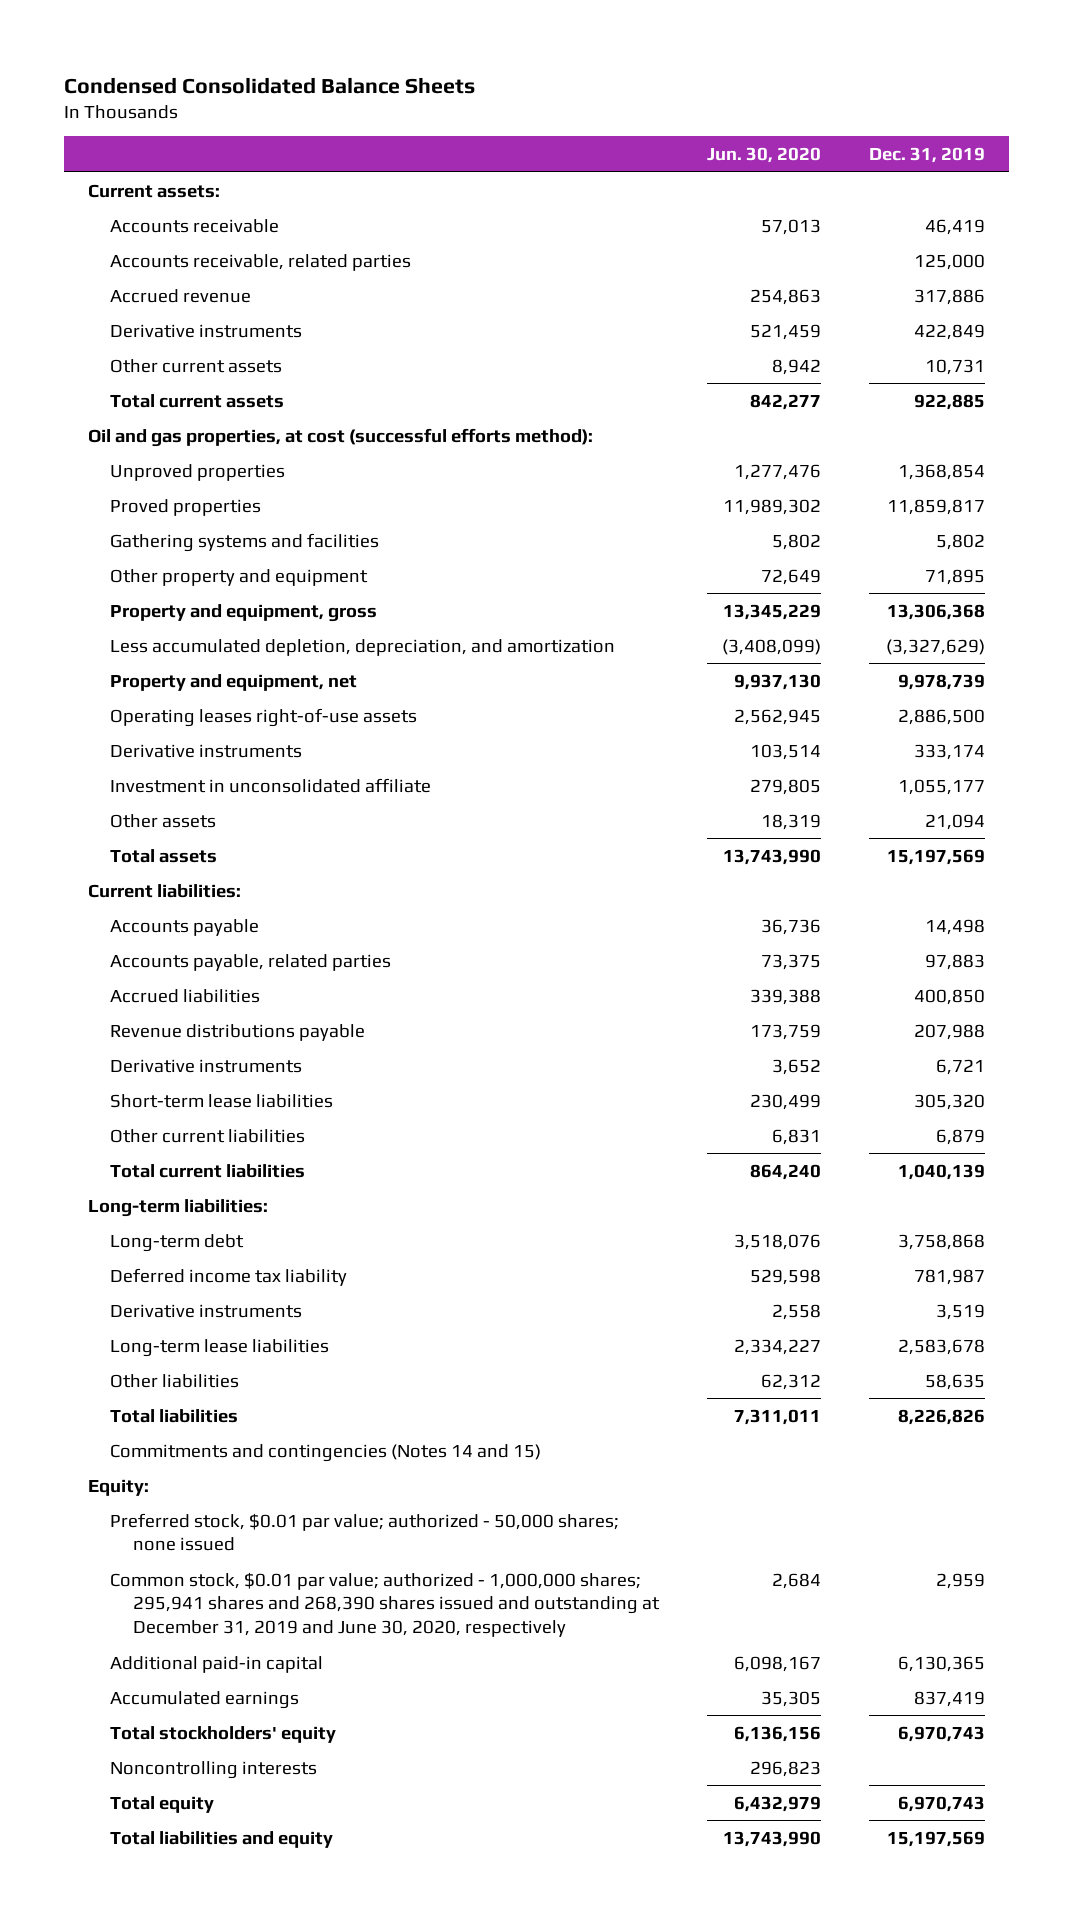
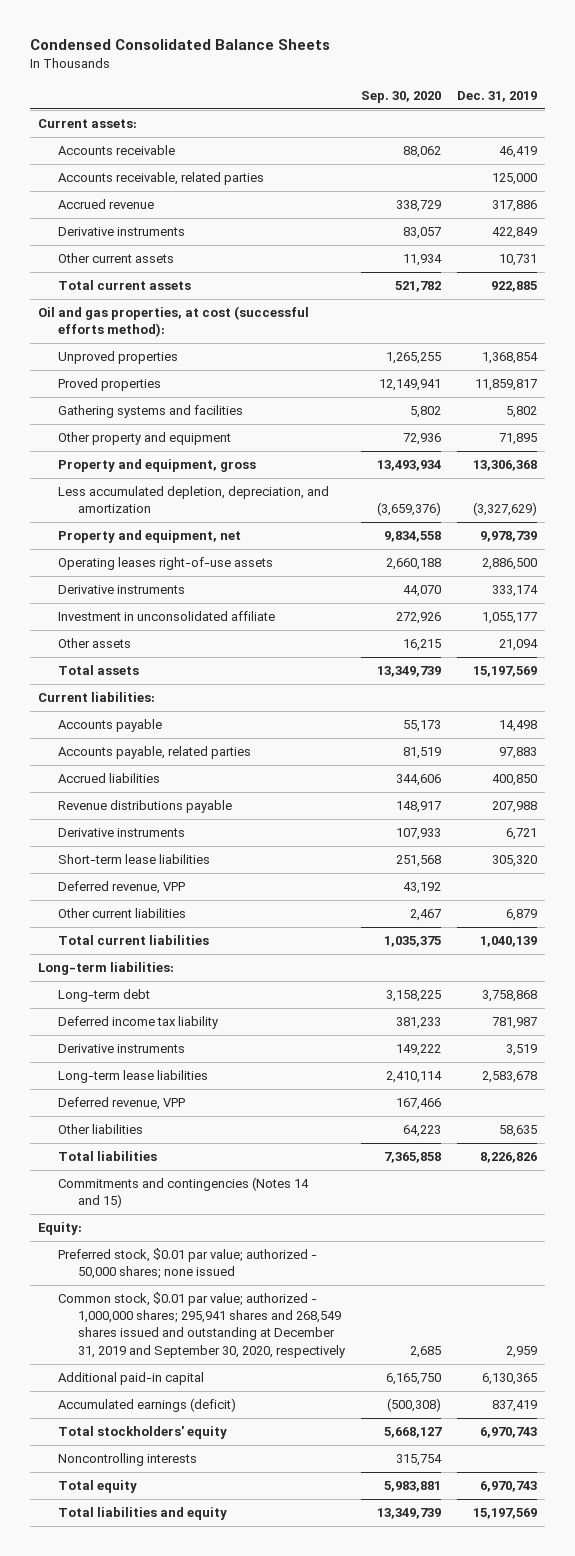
- | Jun. 30, 2020 | Dec. 31, 2019
+ | Sep. 30, 2020 | Dec. 31, 2019
+ Deferred revenue, VPP | 43,192 |
+ Deferred revenue, VPP | 167,466 |
- Common stock, $0.01 par value; authorized - 1,000,000 shares; 295,941 shares and 268,390 shares issued and outstanding at December 31, 2019 and June 30, 2020, respectively | 2,684 | 2,959
+ Common stock, $0.01 par value; authorized - 1,000,000 shares; 295,941 shares and 268,549 shares issued and outstanding at December 31, 2019 and September 30, 2020, respectively | 2,685 | 2,959
- Accumulated earnings | 35,305 | 837,419
+ Accumulated earnings (deficit) | (500,308) | 837,419

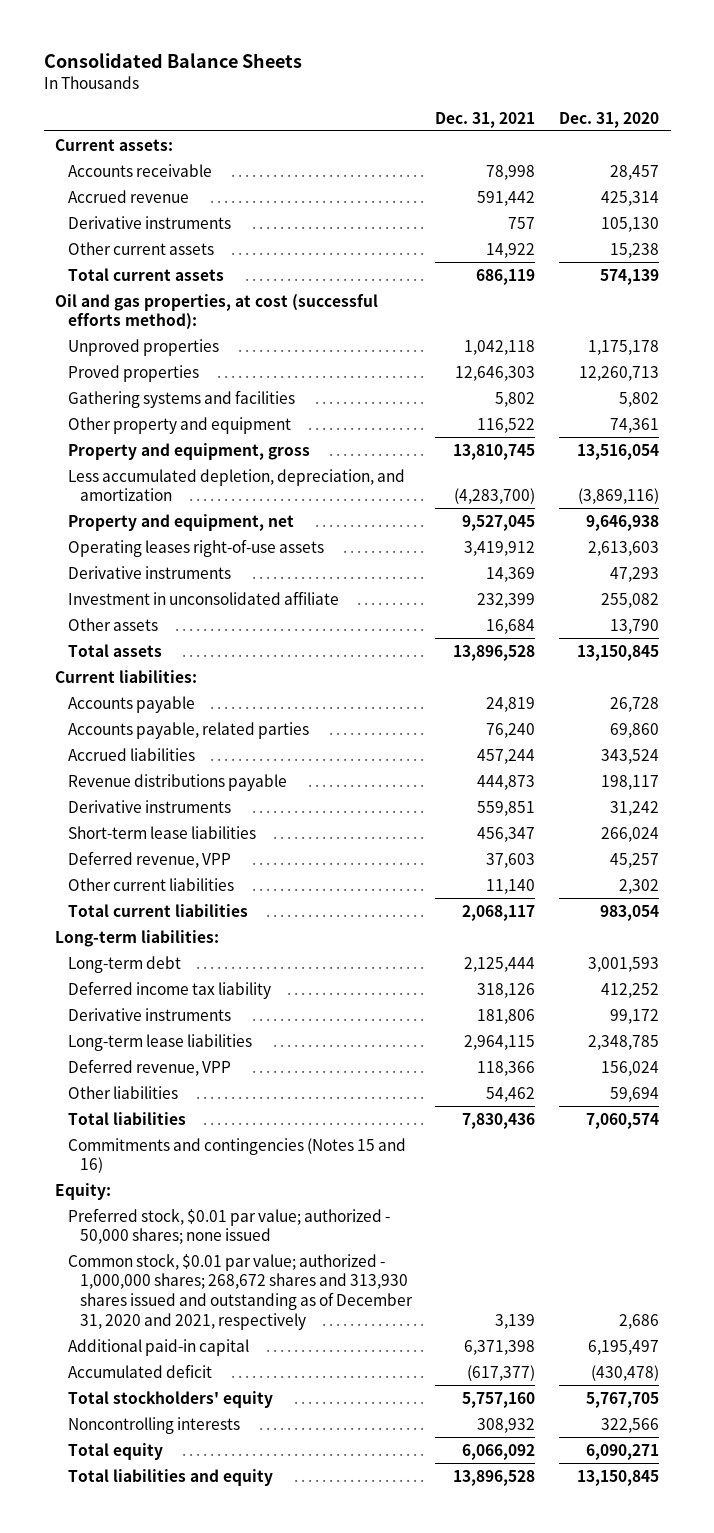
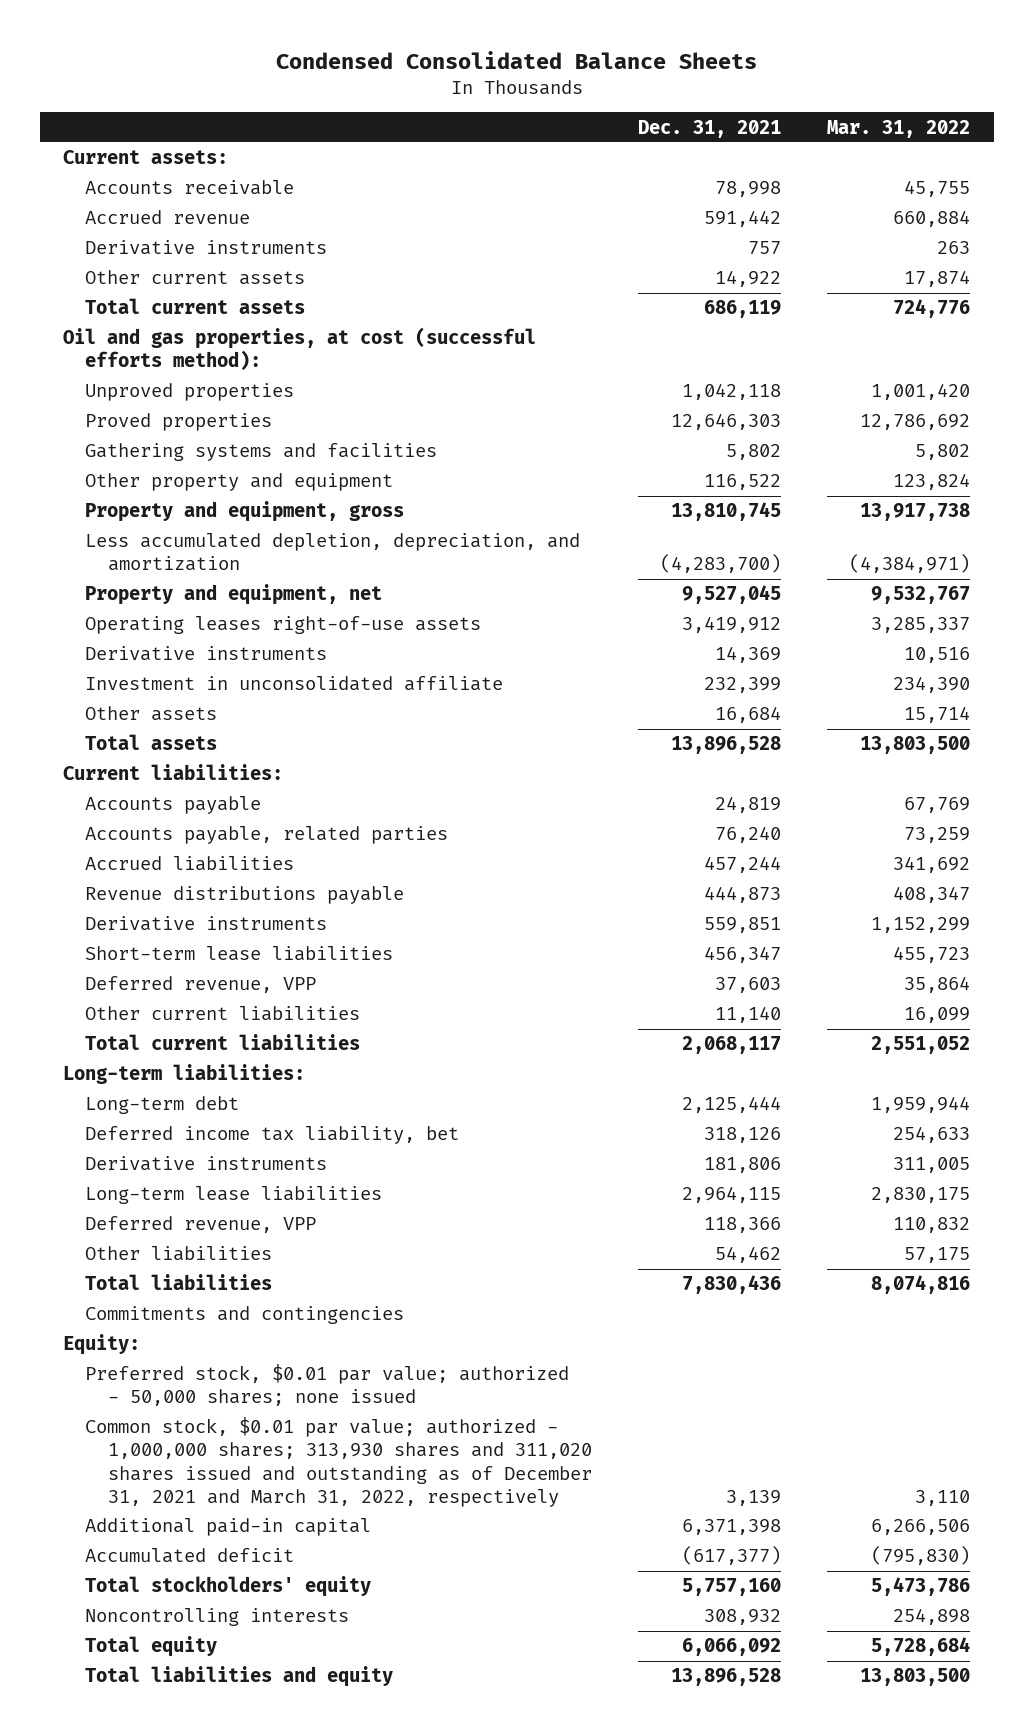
- Consolidated Balance Sheets
+ Condensed Consolidated Balance Sheets
- | Dec. 31, 2021 | Dec. 31, 2020
+ | Dec. 31, 2021 | Mar. 31, 2022
- Deferred income tax liability | 318,126 | 412,252
+ Deferred income tax liability, bet | 318,126 | 254,633
- Commitments and contingencies (Notes 15 and 16)
+ Commitments and contingencies
- Common stock, $0.01 par value; authorized - 1,000,000 shares; 268,672 shares and 313,930 shares issued and outstanding as of December 31, 2020 and 2021, respectively | 3,139 | 2,686
+ Common stock, $0.01 par value; authorized - 1,000,000 shares; 313,930 shares and 311,020 shares issued and outstanding as of December 31, 2021 and March 31, 2022, respectively | 3,139 | 3,110

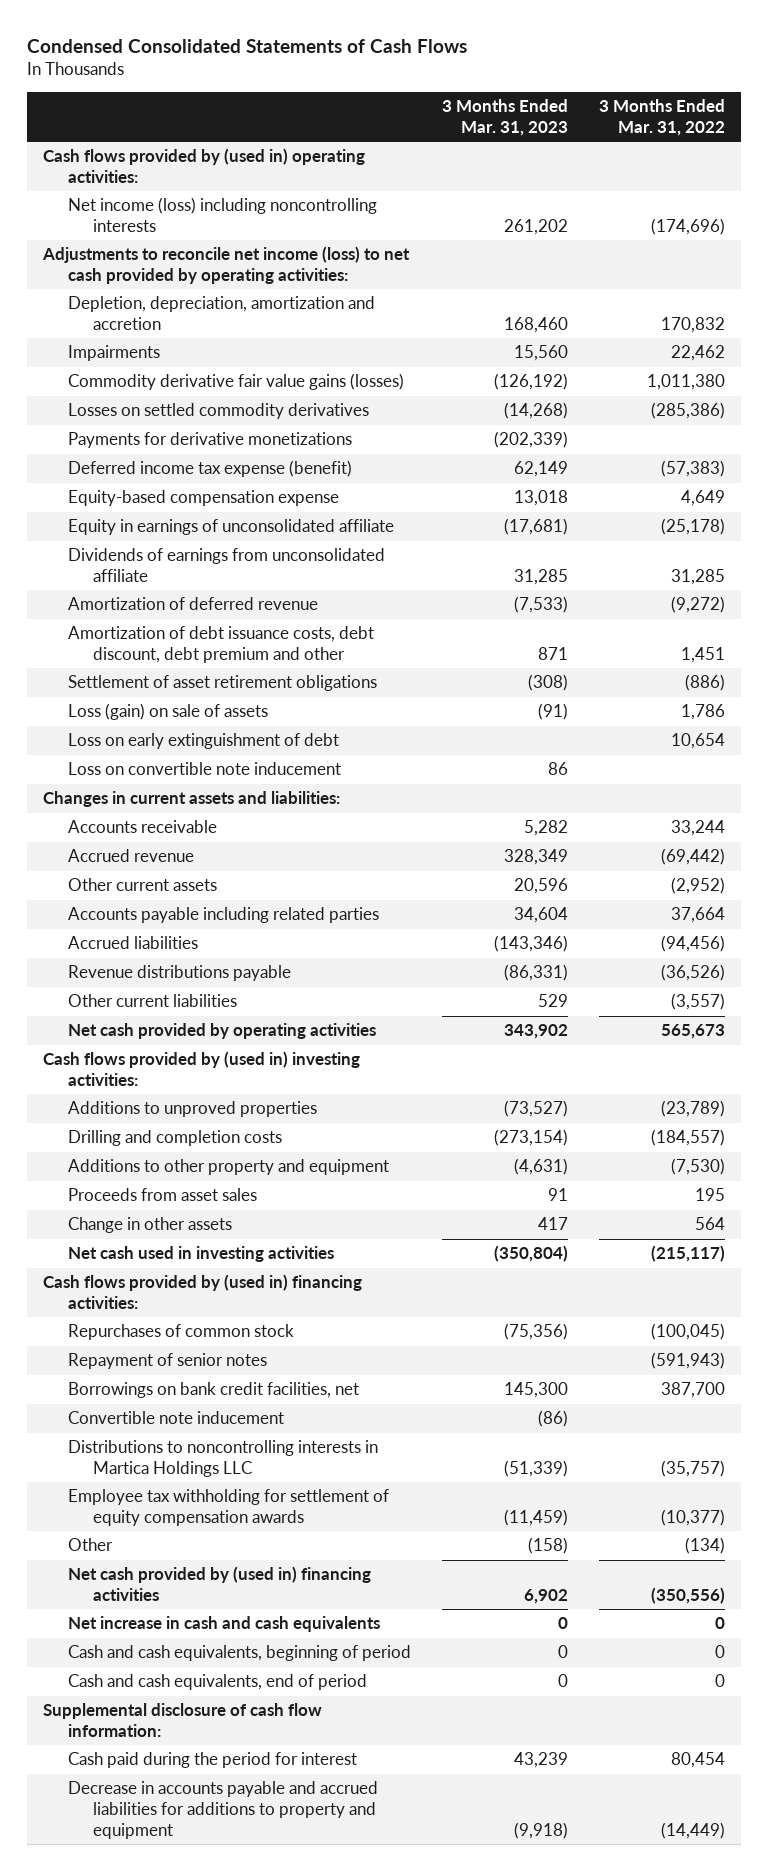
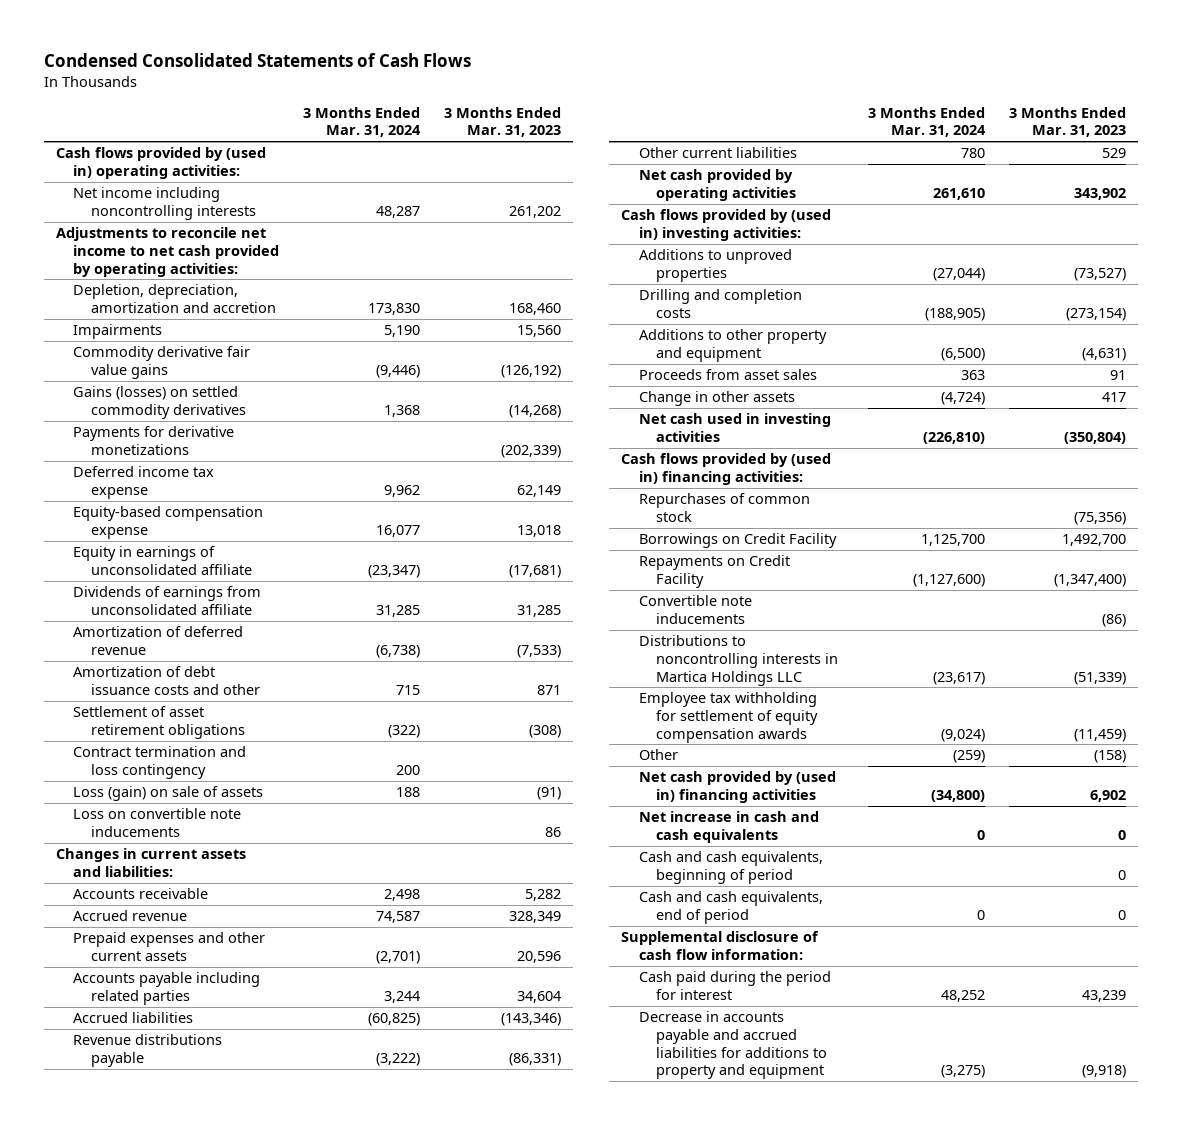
- | 3 Months Ended Mar. 31, 2023 | 3 Months Ended Mar. 31, 2022
+ | 3 Months Ended Mar. 31, 2024 | 3 Months Ended Mar. 31, 2023
- Net income (loss) including noncontrolling interests | 261,202 | (174,696)
- Adjustments to reconcile net income (loss) to net cash provided by operating activities:
+ Net income including noncontrolling interests | 48,287 | 261,202
+ Adjustments to reconcile net income to net cash provided by operating activities:
- Commodity derivative fair value gains (losses) | (126,192) | 1,011,380
- Losses on settled commodity derivatives | (14,268) | (285,386)
+ Commodity derivative fair value gains | (9,446) | (126,192)
+ Gains (losses) on settled commodity derivatives | 1,368 | (14,268)
- Deferred income tax expense (benefit) | 62,149 | (57,383)
+ Deferred income tax expense | 9,962 | 62,149
- Amortization of debt issuance costs, debt discount, debt premium and other | 871 | 1,451
+ Amortization of debt issuance costs and other | 715 | 871
+ Contract termination and loss contingency | 200 |
- Loss on early extinguishment of debt | | 10,654
- Loss on convertible note inducement | 86 |
+ Loss on convertible note inducements | | 86
- Other current assets | 20,596 | (2,952)
+ Prepaid expenses and other current assets | (2,701) | 20,596
- Repayment of senior notes | | (591,943)
- Borrowings on bank credit facilities, net | 145,300 | 387,700
- Convertible note inducement | (86) |
+ Borrowings on Credit Facility | 1,125,700 | 1,492,700
+ Repayments on Credit Facility | (1,127,600) | (1,347,400)
+ Convertible note inducements | | (86)

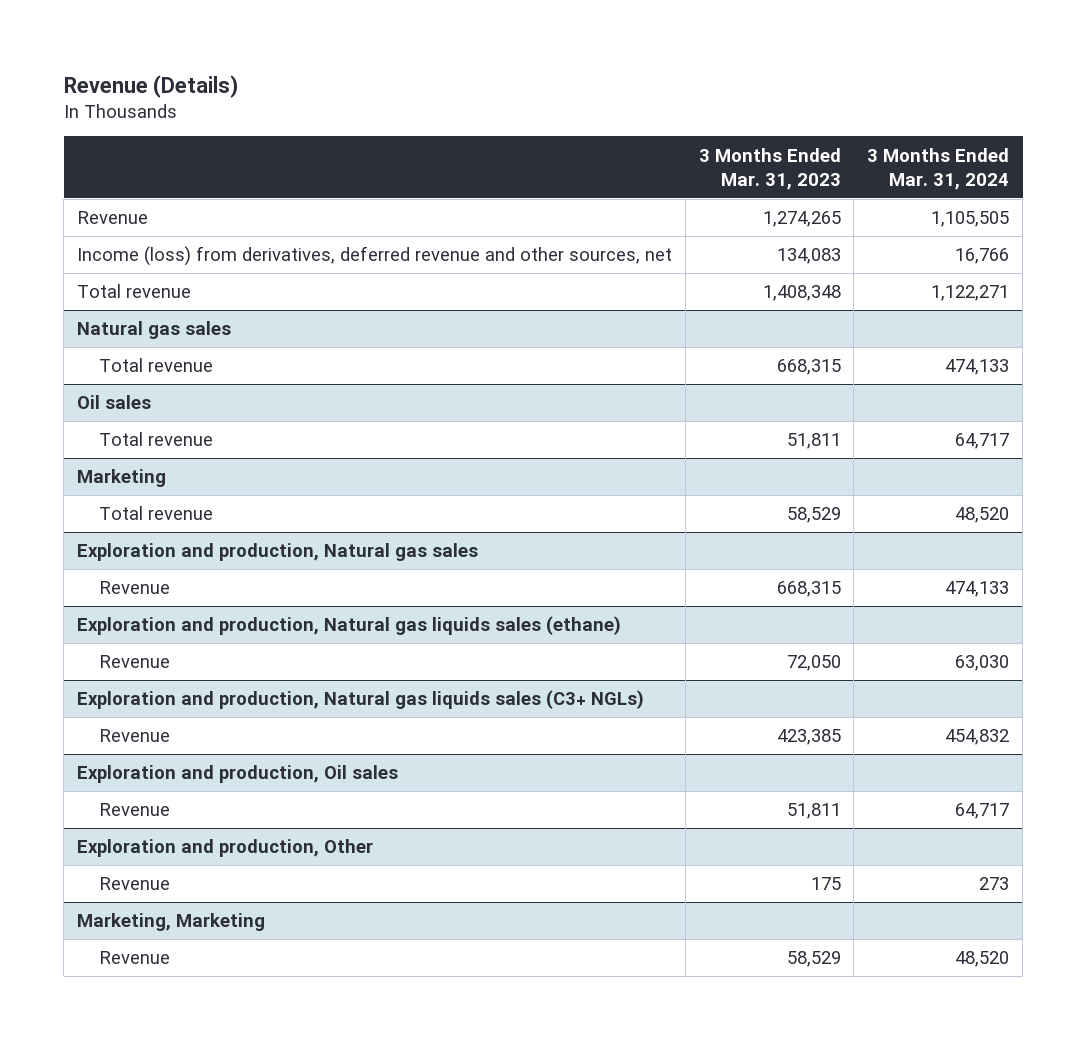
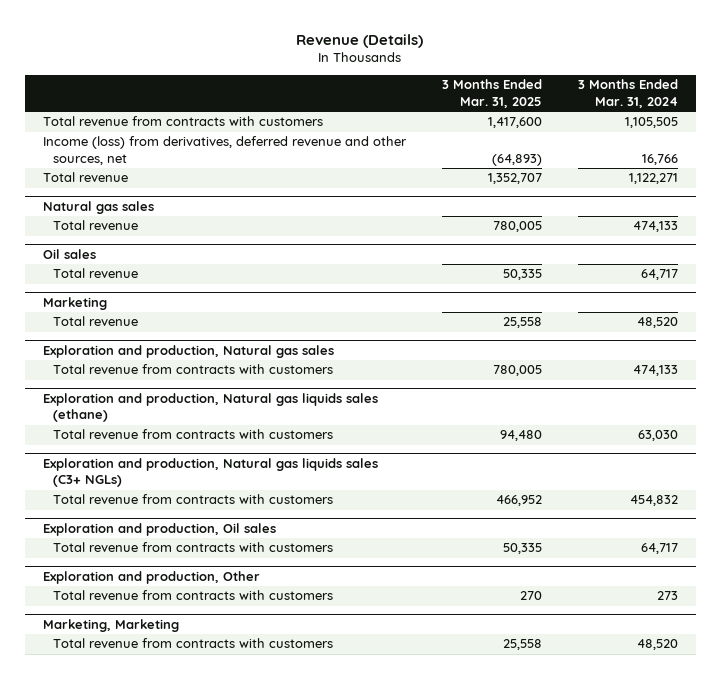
- | 3 Months Ended Mar. 31, 2023 | 3 Months Ended Mar. 31, 2024
+ | 3 Months Ended Mar. 31, 2025 | 3 Months Ended Mar. 31, 2024
- Revenue | 1,274,265 | 1,105,505
+ Total revenue from contracts with customers | 1,417,600 | 1,105,505
@ Exploration and production, Natural gas sales
- Revenue | 668,315 | 474,133
+ Total revenue from contracts with customers | 780,005 | 474,133
@ Exploration and production, Natural gas liquids sales (ethane)
- Revenue | 72,050 | 63,030
+ Total revenue from contracts with customers | 94,480 | 63,030
@ Exploration and production, Natural gas liquids sales (C3+ NGLs)
- Revenue | 423,385 | 454,832
+ Total revenue from contracts with customers | 466,952 | 454,832
@ Exploration and production, Oil sales
- Revenue | 51,811 | 64,717
+ Total revenue from contracts with customers | 50,335 | 64,717
@ Exploration and production, Other
- Revenue | 175 | 273
+ Total revenue from contracts with customers | 270 | 273
@ Marketing, Marketing
- Revenue | 58,529 | 48,520
+ Total revenue from contracts with customers | 25,558 | 48,520

